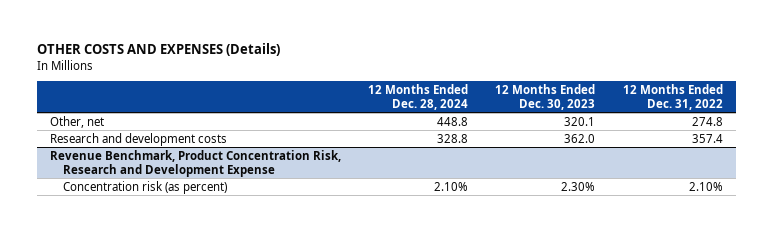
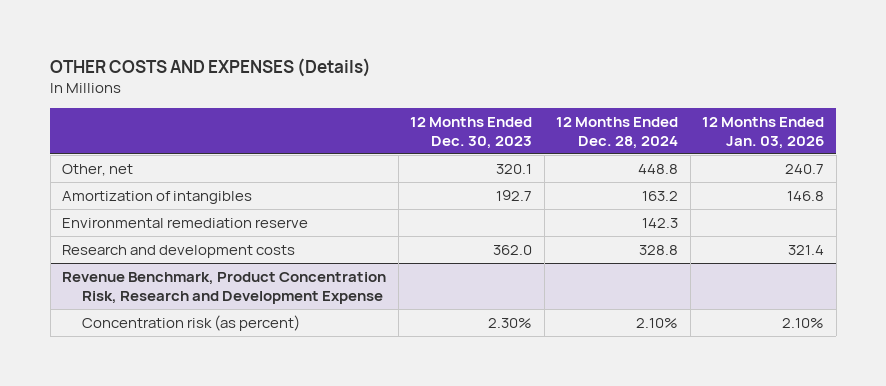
- | 12 Months Ended Dec. 28, 2024 | 12 Months Ended Dec. 30, 2023 | 12 Months Ended Dec. 31, 2022
+ | 12 Months Ended Dec. 30, 2023 | 12 Months Ended Dec. 28, 2024 | 12 Months Ended Jan. 03, 2026
+ Amortization of intangibles | 192.7 | 163.2 | 146.8
+ Environmental remediation reserve | | 142.3 |

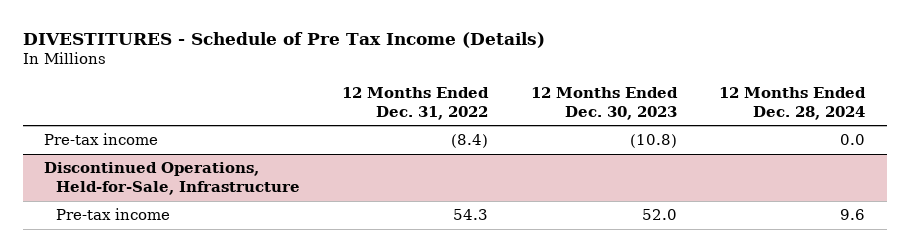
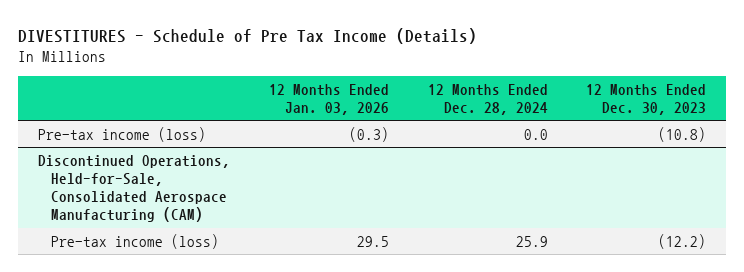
- | 12 Months Ended Dec. 31, 2022 | 12 Months Ended Dec. 30, 2023 | 12 Months Ended Dec. 28, 2024
+ | 12 Months Ended Jan. 03, 2026 | 12 Months Ended Dec. 28, 2024 | 12 Months Ended Dec. 30, 2023
- Pre-tax income | (8.4) | (10.8) | 0.0
- Discontinued Operations, Held-for-Sale, Infrastructure
- Pre-tax income | 54.3 | 52.0 | 9.6
+ Pre-tax income (loss) | (0.3) | 0.0 | (10.8)
+ Discontinued Operations, Held-for-Sale, Consolidated Aerospace Manufacturing (CAM)
+ Pre-tax income (loss) | 29.5 | 25.9 | (12.2)

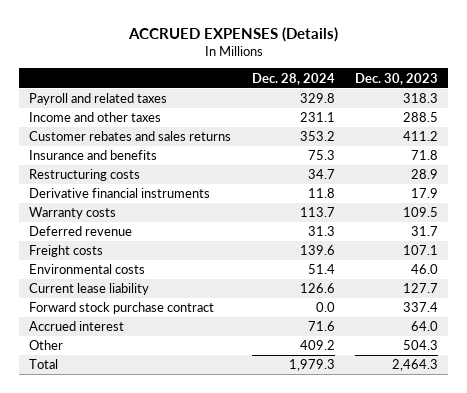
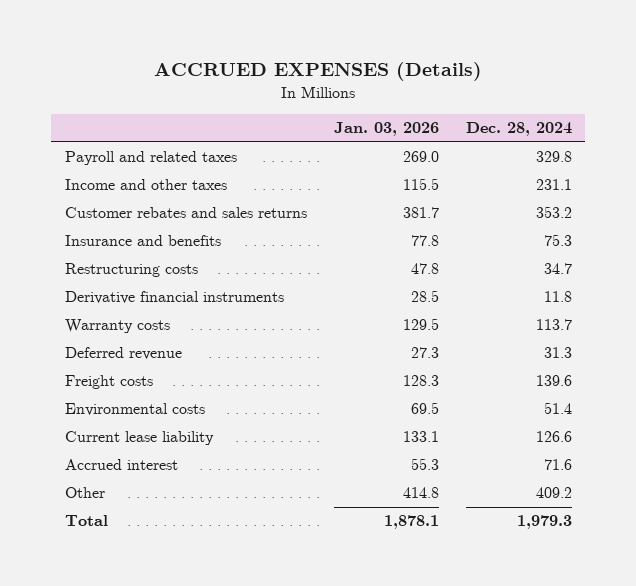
- | Dec. 28, 2024 | Dec. 30, 2023
+ | Jan. 03, 2026 | Dec. 28, 2024
- Forward stock purchase contract | 0.0 | 337.4

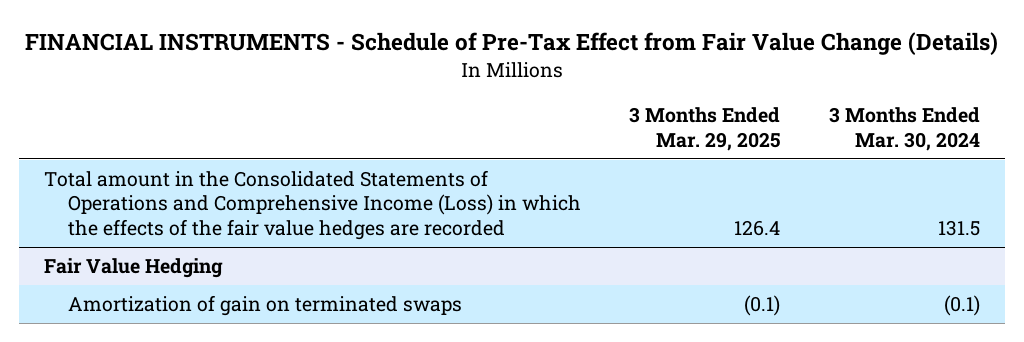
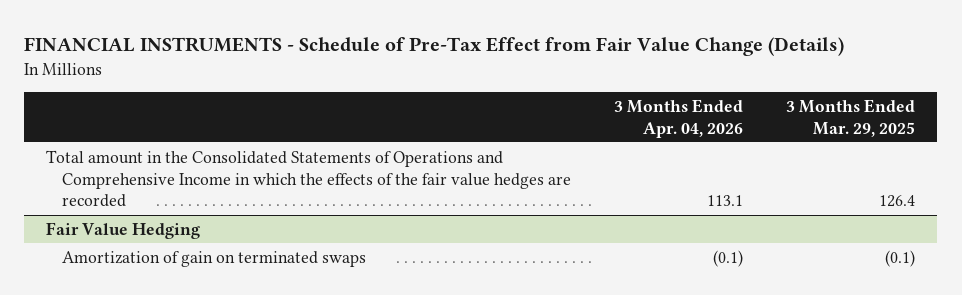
- | 3 Months Ended Mar. 29, 2025 | 3 Months Ended Mar. 30, 2024
+ | 3 Months Ended Apr. 04, 2026 | 3 Months Ended Mar. 29, 2025
- Total amount in the Consolidated Statements of Operations and Comprehensive Income (Loss) in which the effects of the fair value hedges are recorded | 126.4 | 131.5
+ Total amount in the Consolidated Statements of Operations and Comprehensive Income in which the effects of the fair value hedges are recorded | 113.1 | 126.4

